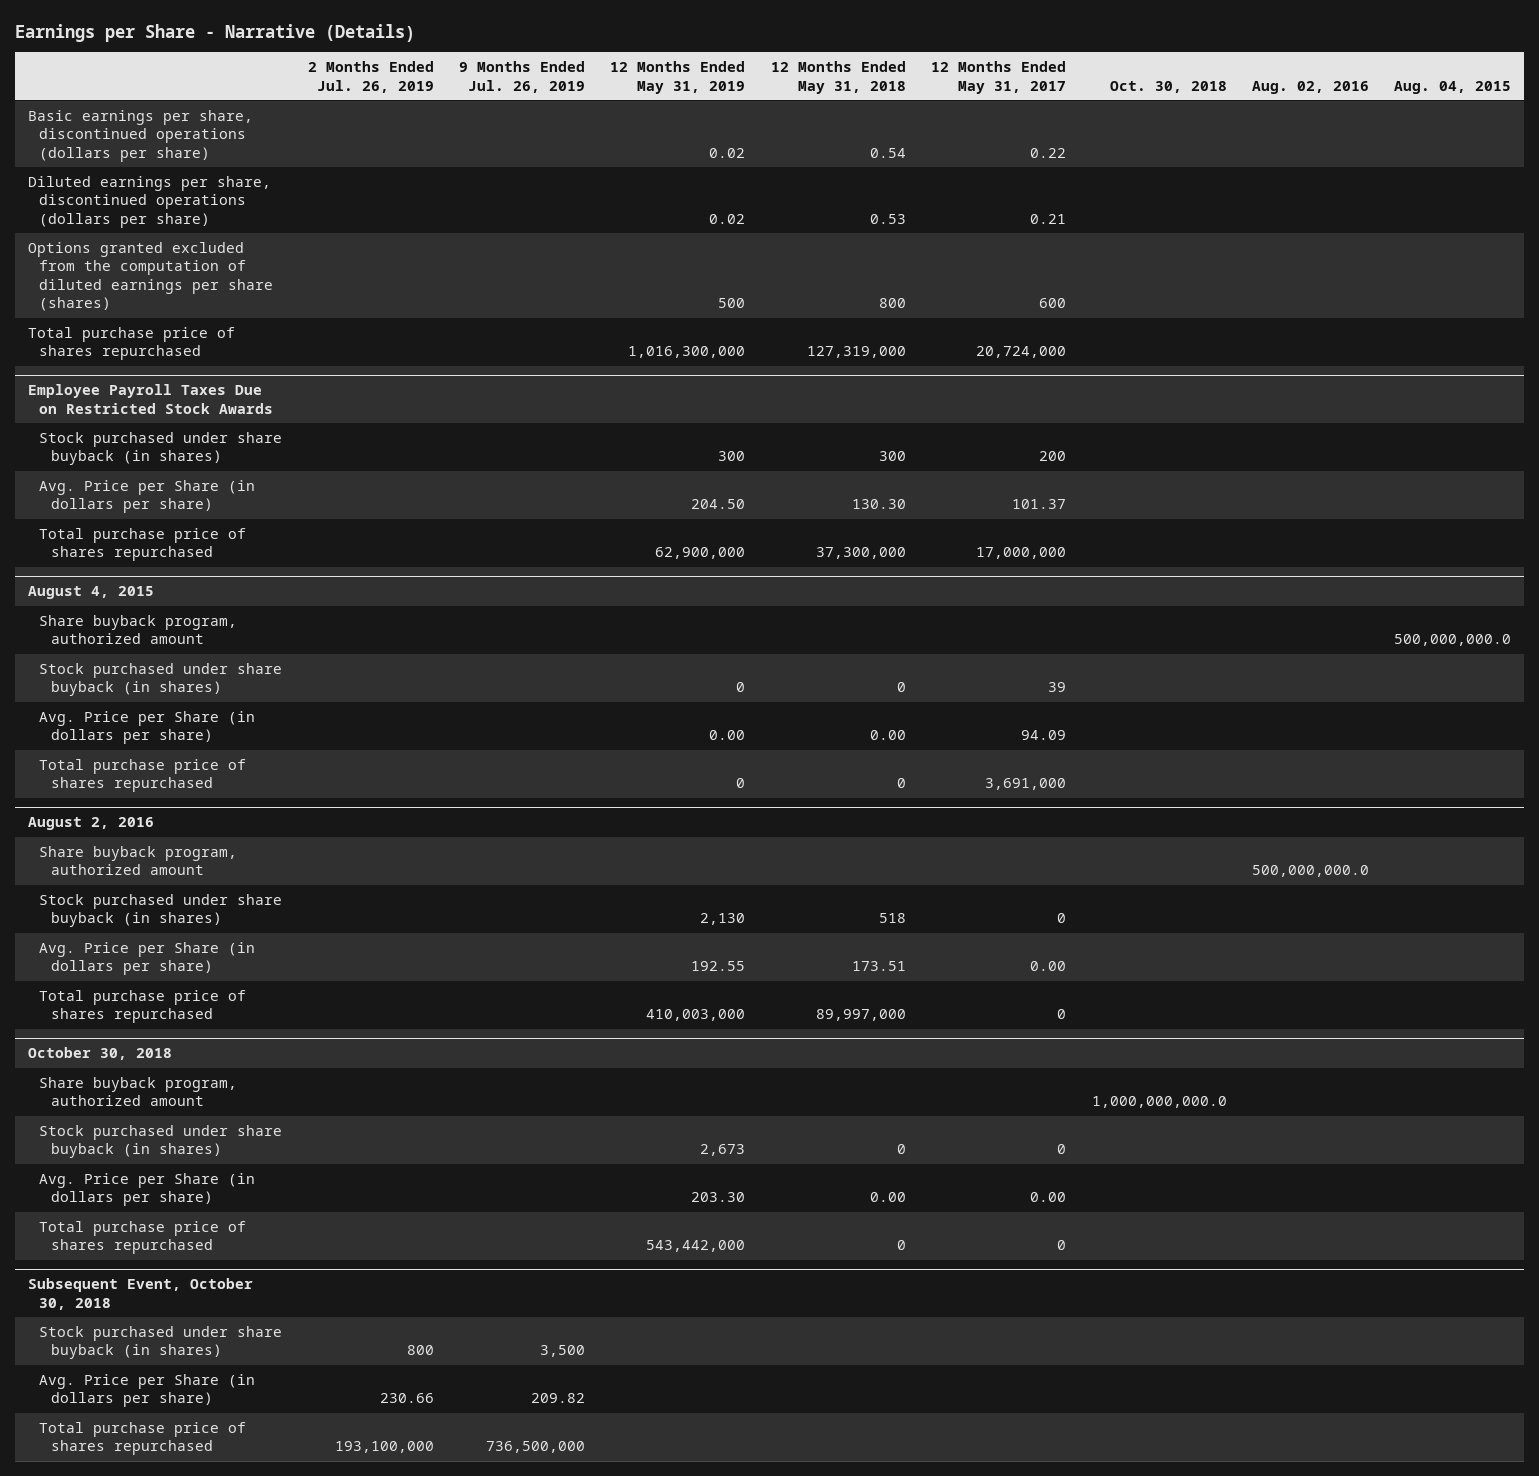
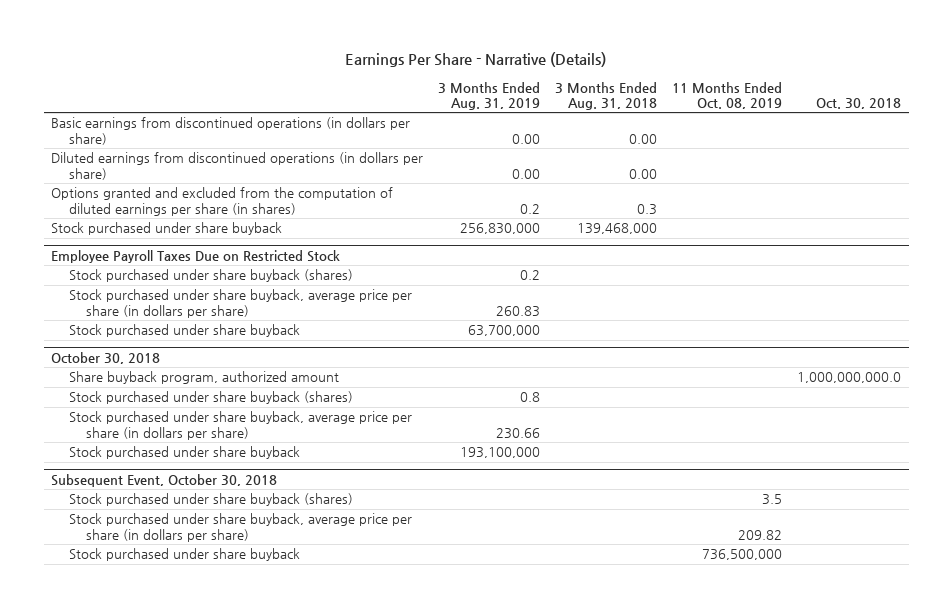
- Earnings per Share - Narrative (Details)
+ Earnings Per Share - Narrative (Details)
- | 2 Months Ended Jul. 26, 2019 | 9 Months Ended Jul. 26, 2019 | 12 Months Ended May 31, 2019 | 12 Months Ended May 31, 2018 | 12 Months Ended May 31, 2017 | Oct. 30, 2018 | Aug. 02, 2016 | Aug. 04, 2015
+ | 3 Months Ended Aug. 31, 2019 | 3 Months Ended Aug. 31, 2018 | 11 Months Ended Oct. 08, 2019 | Oct. 30, 2018
- Basic earnings per share, discontinued operations (dollars per share) | | | 0.02 | 0.54 | 0.22 | | |
- Diluted earnings per share, discontinued operations (dollars per share) | | | 0.02 | 0.53 | 0.21 | | |
- Options granted excluded from the computation of diluted earnings per share (shares) | | | 500 | 800 | 600 | | |
- Total purchase price of shares repurchased | | | 1,016,300,000 | 127,319,000 | 20,724,000 | | |
- Employee Payroll Taxes Due on Restricted Stock Awards
- Stock purchased under share buyback (in shares) | | | 300 | 300 | 200 | | |
- Avg. Price per Share (in dollars per share) | | | 204.50 | 130.30 | 101.37 | | |
- Total purchase price of shares repurchased | | | 62,900,000 | 37,300,000 | 17,000,000 | | |
- August 4, 2015
- Share buyback program, authorized amount | | | | | | | | 500,000,000.0
- Stock purchased under share buyback (in shares) | | | 0 | 0 | 39 | | |
- Avg. Price per Share (in dollars per share) | | | 0.00 | 0.00 | 94.09 | | |
- Total purchase price of shares repurchased | | | 0 | 0 | 3,691,000 | | |
- August 2, 2016
- Share buyback program, authorized amount | | | | | | | 500,000,000.0 |
- Stock purchased under share buyback (in shares) | | | 2,130 | 518 | 0 | | |
- Avg. Price per Share (in dollars per share) | | | 192.55 | 173.51 | 0.00 | | |
- Total purchase price of shares repurchased | | | 410,003,000 | 89,997,000 | 0 | | |
+ Basic earnings from discontinued operations (in dollars per share) | 0.00 | 0.00 | |
+ Diluted earnings from discontinued operations (in dollars per share) | 0.00 | 0.00 | |
+ Options granted and excluded from the computation of diluted earnings per share (in shares) | 0.2 | 0.3 | |
+ Stock purchased under share buyback | 256,830,000 | 139,468,000 | |
+ Employee Payroll Taxes Due on Restricted Stock
+ Stock purchased under share buyback (shares) | 0.2 | | |
+ Stock purchased under share buyback, average price per share (in dollars per share) | 260.83 | | |
+ Stock purchased under share buyback | 63,700,000 | | |
@ October 30, 2018
- Stock purchased under share buyback (in shares) | | | 2,673 | 0 | 0 | | |
- Avg. Price per Share (in dollars per share) | | | 203.30 | 0.00 | 0.00 | | |
- Total purchase price of shares repurchased | | | 543,442,000 | 0 | 0 | | |
+ Stock purchased under share buyback (shares) | 0.8 | | |
+ Stock purchased under share buyback, average price per share (in dollars per share) | 230.66 | | |
+ Stock purchased under share buyback | 193,100,000 | | |
@ Subsequent Event, October 30, 2018
- Stock purchased under share buyback (in shares) | 800 | 3,500 | | | | | |
- Avg. Price per Share (in dollars per share) | 230.66 | 209.82 | | | | | |
- Total purchase price of shares repurchased | 193,100,000 | 736,500,000 | | | | | |
+ Stock purchased under share buyback (shares) | | | 3.5 |
+ Stock purchased under share buyback, average price per share (in dollars per share) | | | 209.82 |
+ Stock purchased under share buyback | | | 736,500,000 |

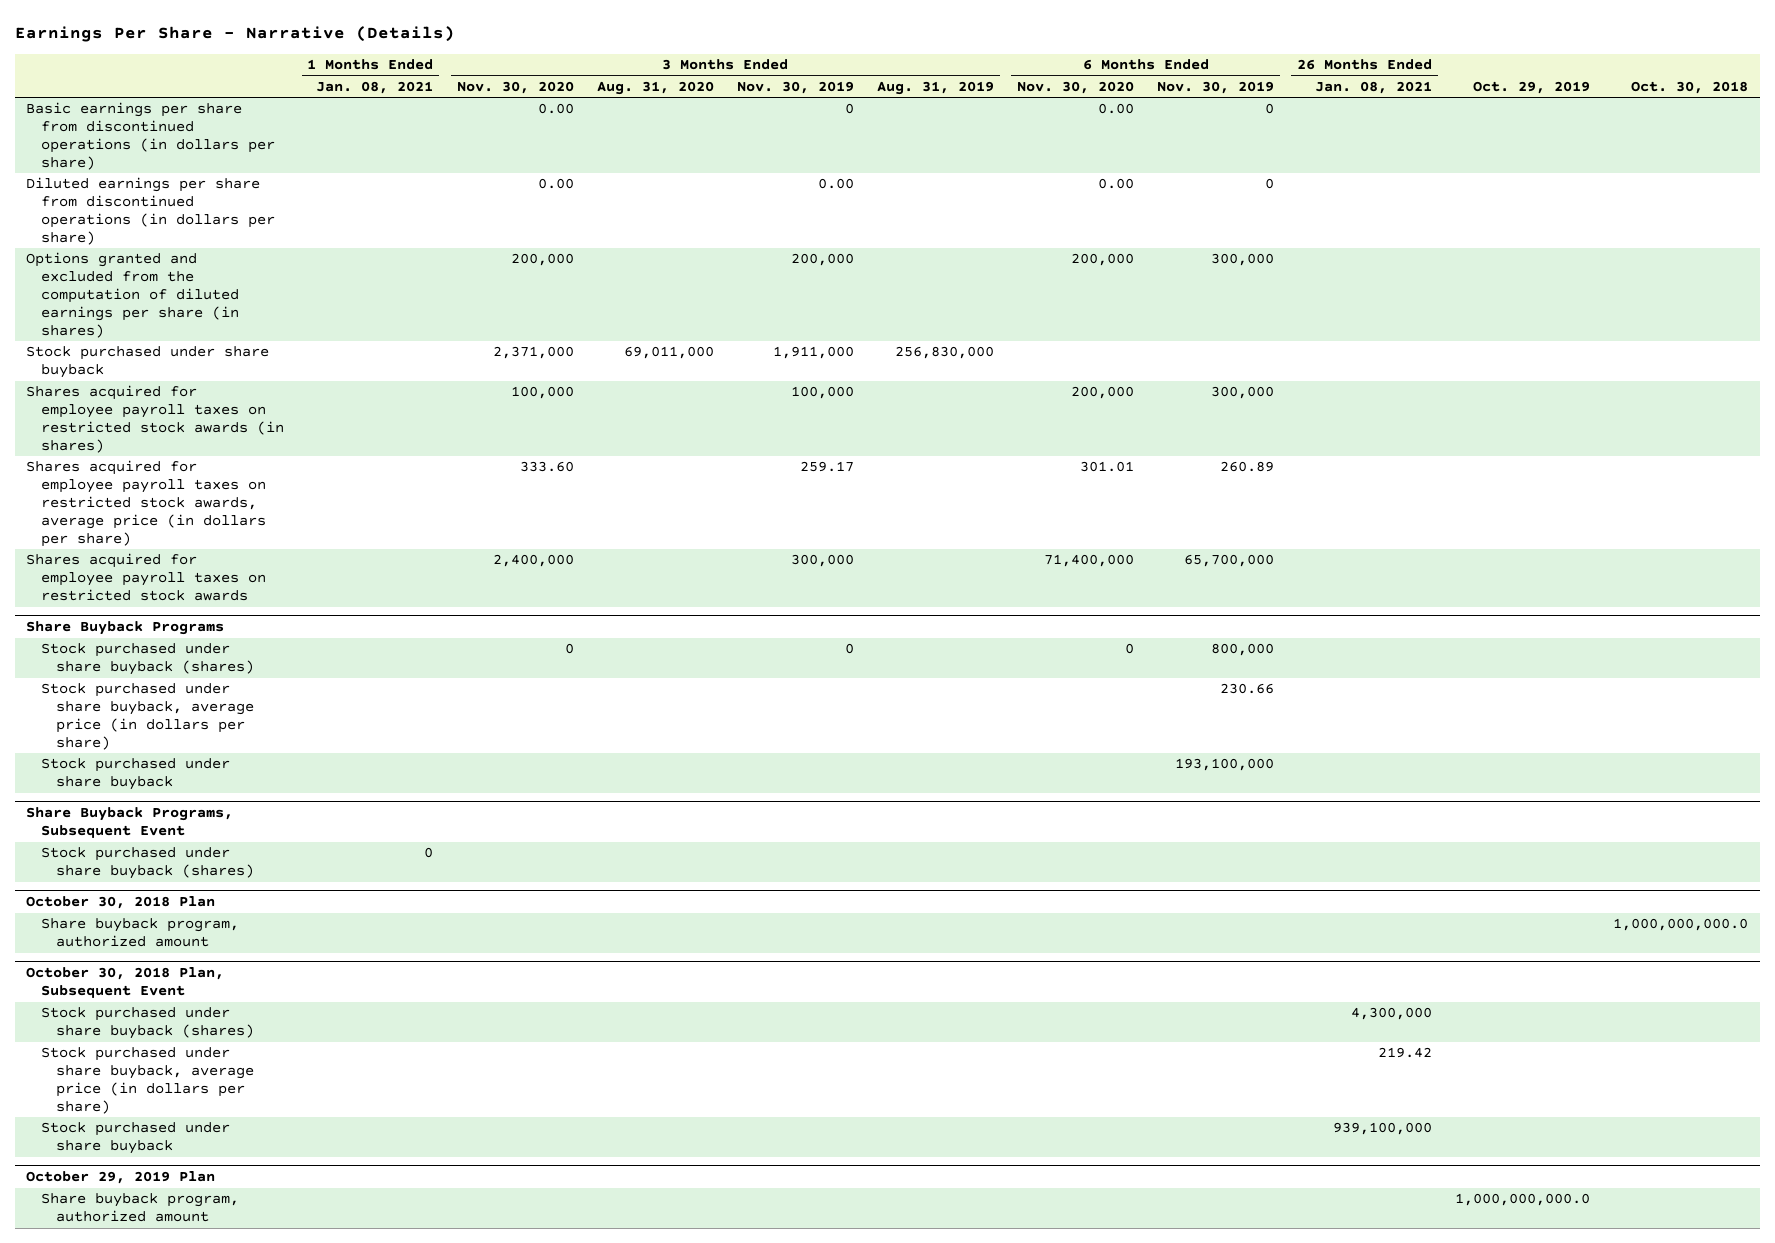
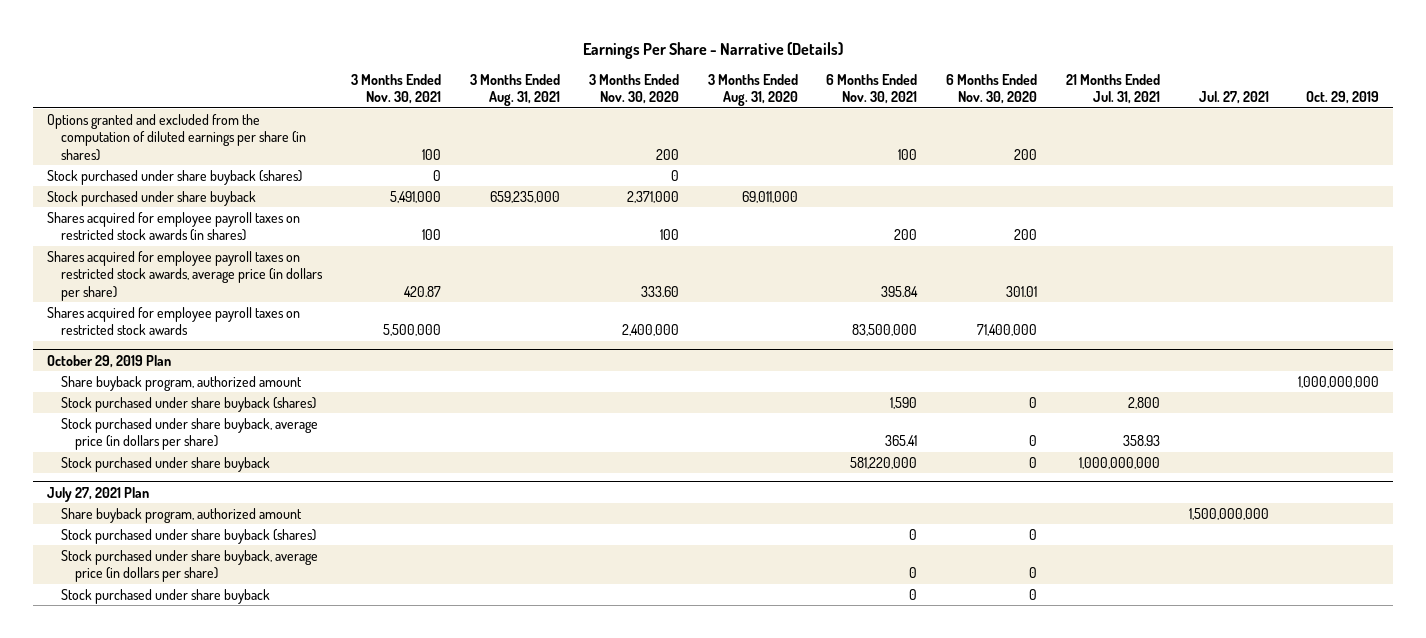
- | 1 Months Ended Jan. 08, 2021 | 3 Months Ended Nov. 30, 2020 | 3 Months Ended Aug. 31, 2020 | 3 Months Ended Nov. 30, 2019 | 3 Months Ended Aug. 31, 2019 | 6 Months Ended Nov. 30, 2020 | 6 Months Ended Nov. 30, 2019 | 26 Months Ended Jan. 08, 2021 | Oct. 29, 2019 | Oct. 30, 2018
+ | 3 Months Ended Nov. 30, 2021 | 3 Months Ended Aug. 31, 2021 | 3 Months Ended Nov. 30, 2020 | 3 Months Ended Aug. 31, 2020 | 6 Months Ended Nov. 30, 2021 | 6 Months Ended Nov. 30, 2020 | 21 Months Ended Jul. 31, 2021 | Jul. 27, 2021 | Oct. 29, 2019
- Basic earnings per share from discontinued operations (in dollars per share) | | 0.00 | | 0 | | 0.00 | 0 | | |
- Diluted earnings per share from discontinued operations (in dollars per share) | | 0.00 | | 0.00 | | 0.00 | 0 | | |
- Options granted and excluded from the computation of diluted earnings per share (in shares) | | 200,000 | | 200,000 | | 200,000 | 300,000 | | |
+ Options granted and excluded from the computation of diluted earnings per share (in shares) | 100 | | 200 | | 100 | 200 | | |
+ Stock purchased under share buyback (shares) | 0 | | 0 | | | | | |
- Shares acquired for employee payroll taxes on restricted stock awards (in shares) | | 100,000 | | 100,000 | | 200,000 | 300,000 | | |
+ Shares acquired for employee payroll taxes on restricted stock awards (in shares) | 100 | | 100 | | 200 | 200 | | |
- Share Buyback Programs
- Stock purchased under share buyback (shares) | | 0 | | 0 | | 0 | 800,000 | | |
- Stock purchased under share buyback, average price (in dollars per share) | | | | | | | 230.66 | | |
- Stock purchased under share buyback | | | | | | | 193,100,000 | | |
- Share Buyback Programs, Subsequent Event
- Stock purchased under share buyback (shares) | 0 | | | | | | | | |
- October 30, 2018 Plan
- Share buyback program, authorized amount | | | | | | | | | | 1,000,000,000.0
- October 30, 2018 Plan, Subsequent Event
- Stock purchased under share buyback (shares) | | | | | | | | 4,300,000 | |
- Stock purchased under share buyback, average price (in dollars per share) | | | | | | | | 219.42 | |
- Stock purchased under share buyback | | | | | | | | 939,100,000 | |
@ October 29, 2019 Plan
- Share buyback program, authorized amount | | | | | | | | | 1,000,000,000.0 |
+ Share buyback program, authorized amount | | | | | | | | | 1,000,000,000
+ Stock purchased under share buyback (shares) | | | | | 1,590 | 0 | 2,800 | |
+ Stock purchased under share buyback, average price (in dollars per share) | | | | | 365.41 | 0 | 358.93 | |
+ Stock purchased under share buyback | | | | | 581,220,000 | 0 | 1,000,000,000 | |
+ July 27, 2021 Plan
+ Share buyback program, authorized amount | | | | | | | | 1,500,000,000 |
+ Stock purchased under share buyback (shares) | | | | | 0 | 0 | | |
+ Stock purchased under share buyback, average price (in dollars per share) | | | | | 0 | 0 | | |
+ Stock purchased under share buyback | | | | | 0 | 0 | | |

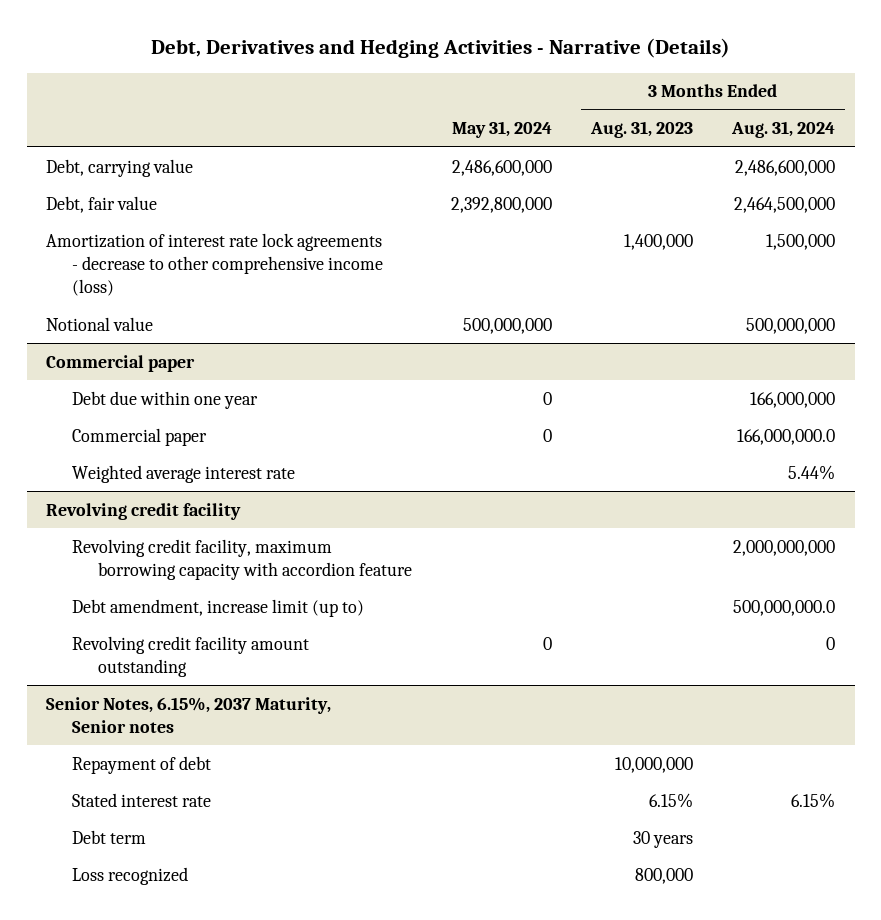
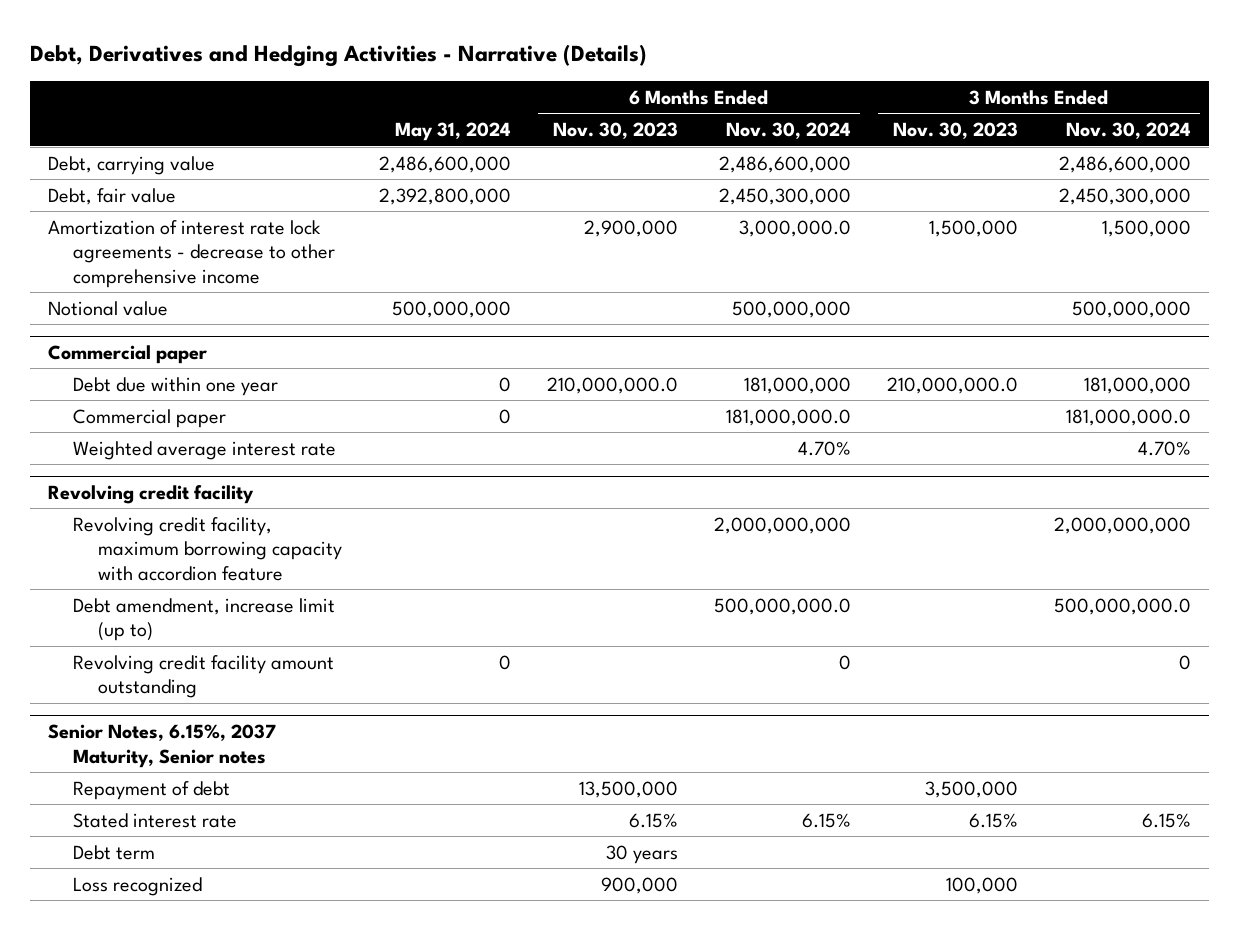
- | May 31, 2024 | 3 Months Ended Aug. 31, 2023 | 3 Months Ended Aug. 31, 2024
+ | May 31, 2024 | 6 Months Ended Nov. 30, 2023 | 6 Months Ended Nov. 30, 2024 | 3 Months Ended Nov. 30, 2023 | 3 Months Ended Nov. 30, 2024
- Amortization of interest rate lock agreements - decrease to other comprehensive income (loss) | | 1,400,000 | 1,500,000
+ Amortization of interest rate lock agreements - decrease to other comprehensive income | | 2,900,000 | 3,000,000.0 | 1,500,000 | 1,500,000

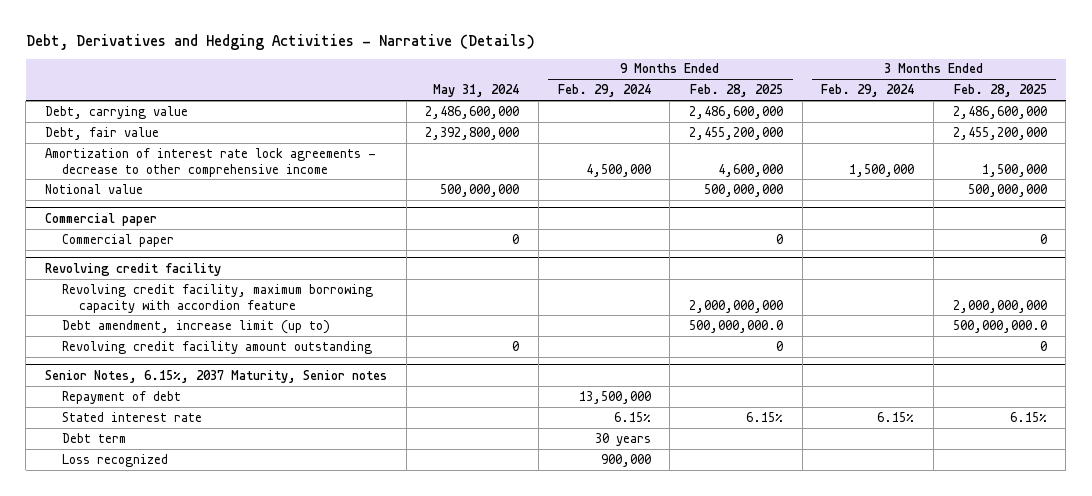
- | May 31, 2024 | 6 Months Ended Nov. 30, 2023 | 6 Months Ended Nov. 30, 2024 | 3 Months Ended Nov. 30, 2023 | 3 Months Ended Nov. 30, 2024
+ | May 31, 2024 | 9 Months Ended Feb. 29, 2024 | 9 Months Ended Feb. 28, 2025 | 3 Months Ended Feb. 29, 2024 | 3 Months Ended Feb. 28, 2025
@ Commercial paper
- Debt due within one year | 0 | 210,000,000.0 | 181,000,000 | 210,000,000.0 | 181,000,000
- Weighted average interest rate | | | 4.70% | | 4.70%

